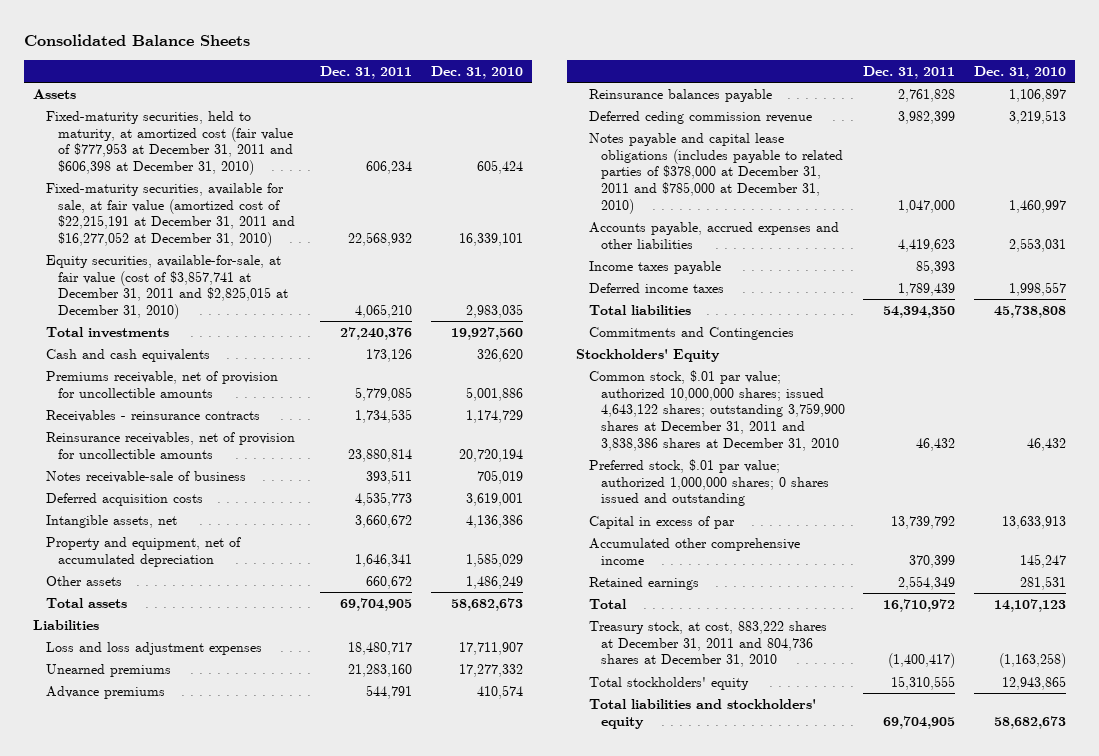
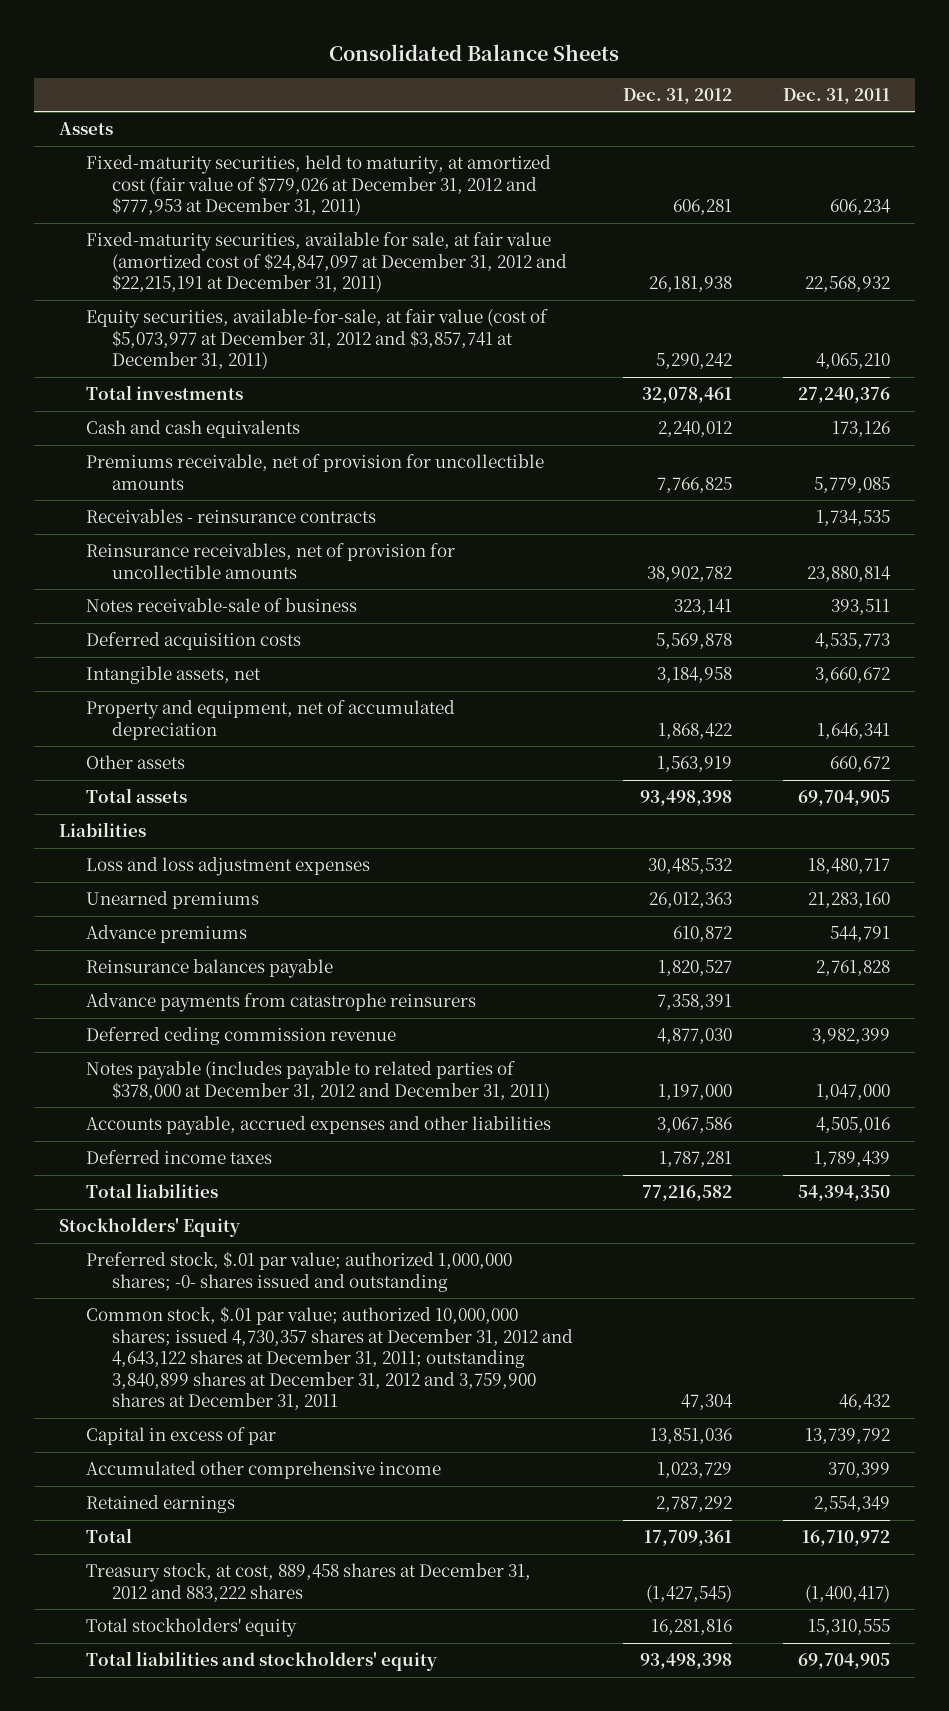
- | Dec. 31, 2011 | Dec. 31, 2010
+ | Dec. 31, 2012 | Dec. 31, 2011
- Fixed-maturity securities, held to maturity, at amortized cost (fair value of $777,953 at December 31, 2011 and $606,398 at December 31, 2010) | 606,234 | 605,424
- Fixed-maturity securities, available for sale, at fair value (amortized cost of $22,215,191 at December 31, 2011 and $16,277,052 at December 31, 2010) | 22,568,932 | 16,339,101
- Equity securities, available-for-sale, at fair value (cost of $3,857,741 at December 31, 2011 and $2,825,015 at December 31, 2010) | 4,065,210 | 2,983,035
+ Fixed-maturity securities, held to maturity, at amortized cost (fair value of $779,026 at December 31, 2012 and $777,953 at December 31, 2011) | 606,281 | 606,234
+ Fixed-maturity securities, available for sale, at fair value (amortized cost of $24,847,097 at December 31, 2012 and $22,215,191 at December 31, 2011) | 26,181,938 | 22,568,932
+ Equity securities, available-for-sale, at fair value (cost of $5,073,977 at December 31, 2012 and $3,857,741 at December 31, 2011) | 5,290,242 | 4,065,210
+ Advance payments from catastrophe reinsurers | 7,358,391 |
- Notes payable and capital lease obligations (includes payable to related parties of $378,000 at December 31, 2011 and $785,000 at December 31, 2010) | 1,047,000 | 1,460,997
- Accounts payable, accrued expenses and other liabilities | 4,419,623 | 2,553,031
- Income taxes payable | 85,393 |
+ Notes payable (includes payable to related parties of $378,000 at December 31, 2012 and December 31, 2011) | 1,197,000 | 1,047,000
+ Accounts payable, accrued expenses and other liabilities | 3,067,586 | 4,505,016
- Commitments and Contingencies
- Common stock, $.01 par value; authorized 10,000,000 shares; issued 4,643,122 shares; outstanding 3,759,900 shares at December 31, 2011 and 3,838,386 shares at December 31, 2010 | 46,432 | 46,432
- Preferred stock, $.01 par value; authorized 1,000,000 shares; 0 shares issued and outstanding
+ Preferred stock, $.01 par value; authorized 1,000,000 shares; -0- shares issued and outstanding
+ Common stock, $.01 par value; authorized 10,000,000 shares; issued 4,730,357 shares at December 31, 2012 and 4,643,122 shares at December 31, 2011; outstanding 3,840,899 shares at December 31, 2012 and 3,759,900 shares at December 31, 2011 | 47,304 | 46,432
- Treasury stock, at cost, 883,222 shares at December 31, 2011 and 804,736 shares at December 31, 2010 | (1,400,417) | (1,163,258)
+ Treasury stock, at cost, 889,458 shares at December 31, 2012 and 883,222 shares | (1,427,545) | (1,400,417)

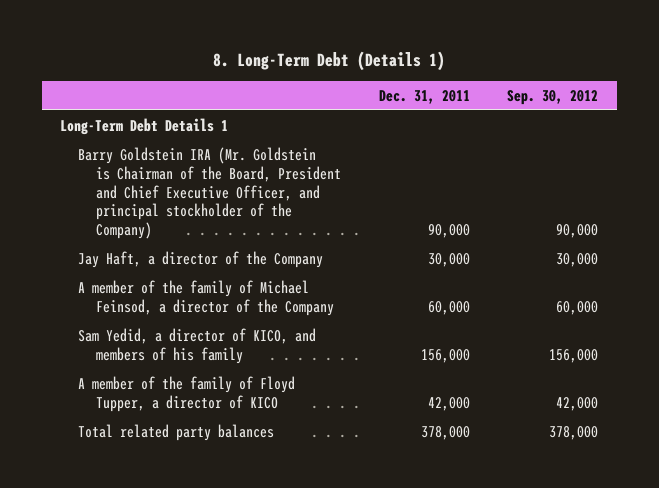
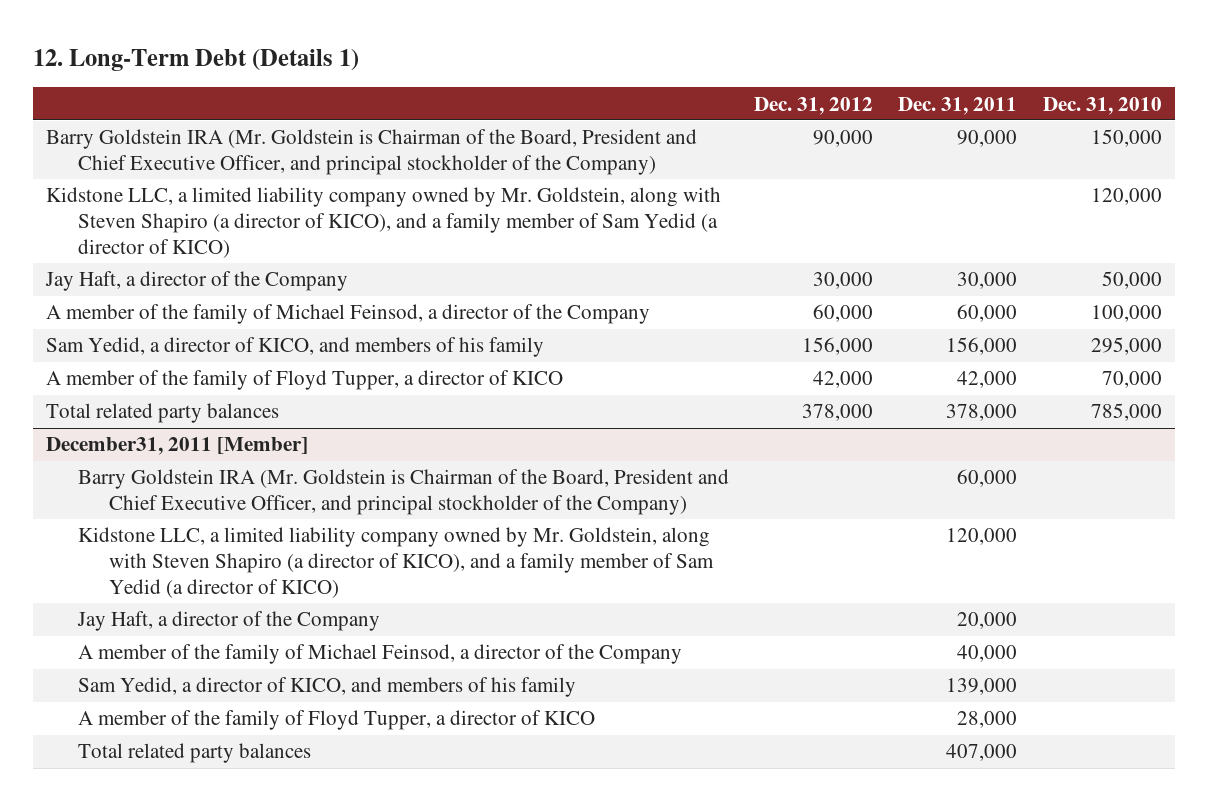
- 8. Long-Term Debt (Details 1)
+ 12. Long-Term Debt (Details 1)
- | Dec. 31, 2011 | Sep. 30, 2012
+ | Dec. 31, 2012 | Dec. 31, 2011 | Dec. 31, 2010
- Long-Term Debt Details 1
+ Kidstone LLC, a limited liability company owned by Mr. Goldstein, along with Steven Shapiro (a director of KICO), and a family member of Sam Yedid (a director of KICO) | | | 120,000
+ December31, 2011 [Member]
+ Barry Goldstein IRA (Mr. Goldstein is Chairman of the Board, President and Chief Executive Officer, and principal stockholder of the Company) | | 60,000 |
+ Kidstone LLC, a limited liability company owned by Mr. Goldstein, along with Steven Shapiro (a director of KICO), and a family member of Sam Yedid (a director of KICO) | | 120,000 |
+ Jay Haft, a director of the Company | | 20,000 |
+ A member of the family of Michael Feinsod, a director of the Company | | 40,000 |
+ Sam Yedid, a director of KICO, and members of his family | | 139,000 |
+ A member of the family of Floyd Tupper, a director of KICO | | 28,000 |
+ Total related party balances | | 407,000 |

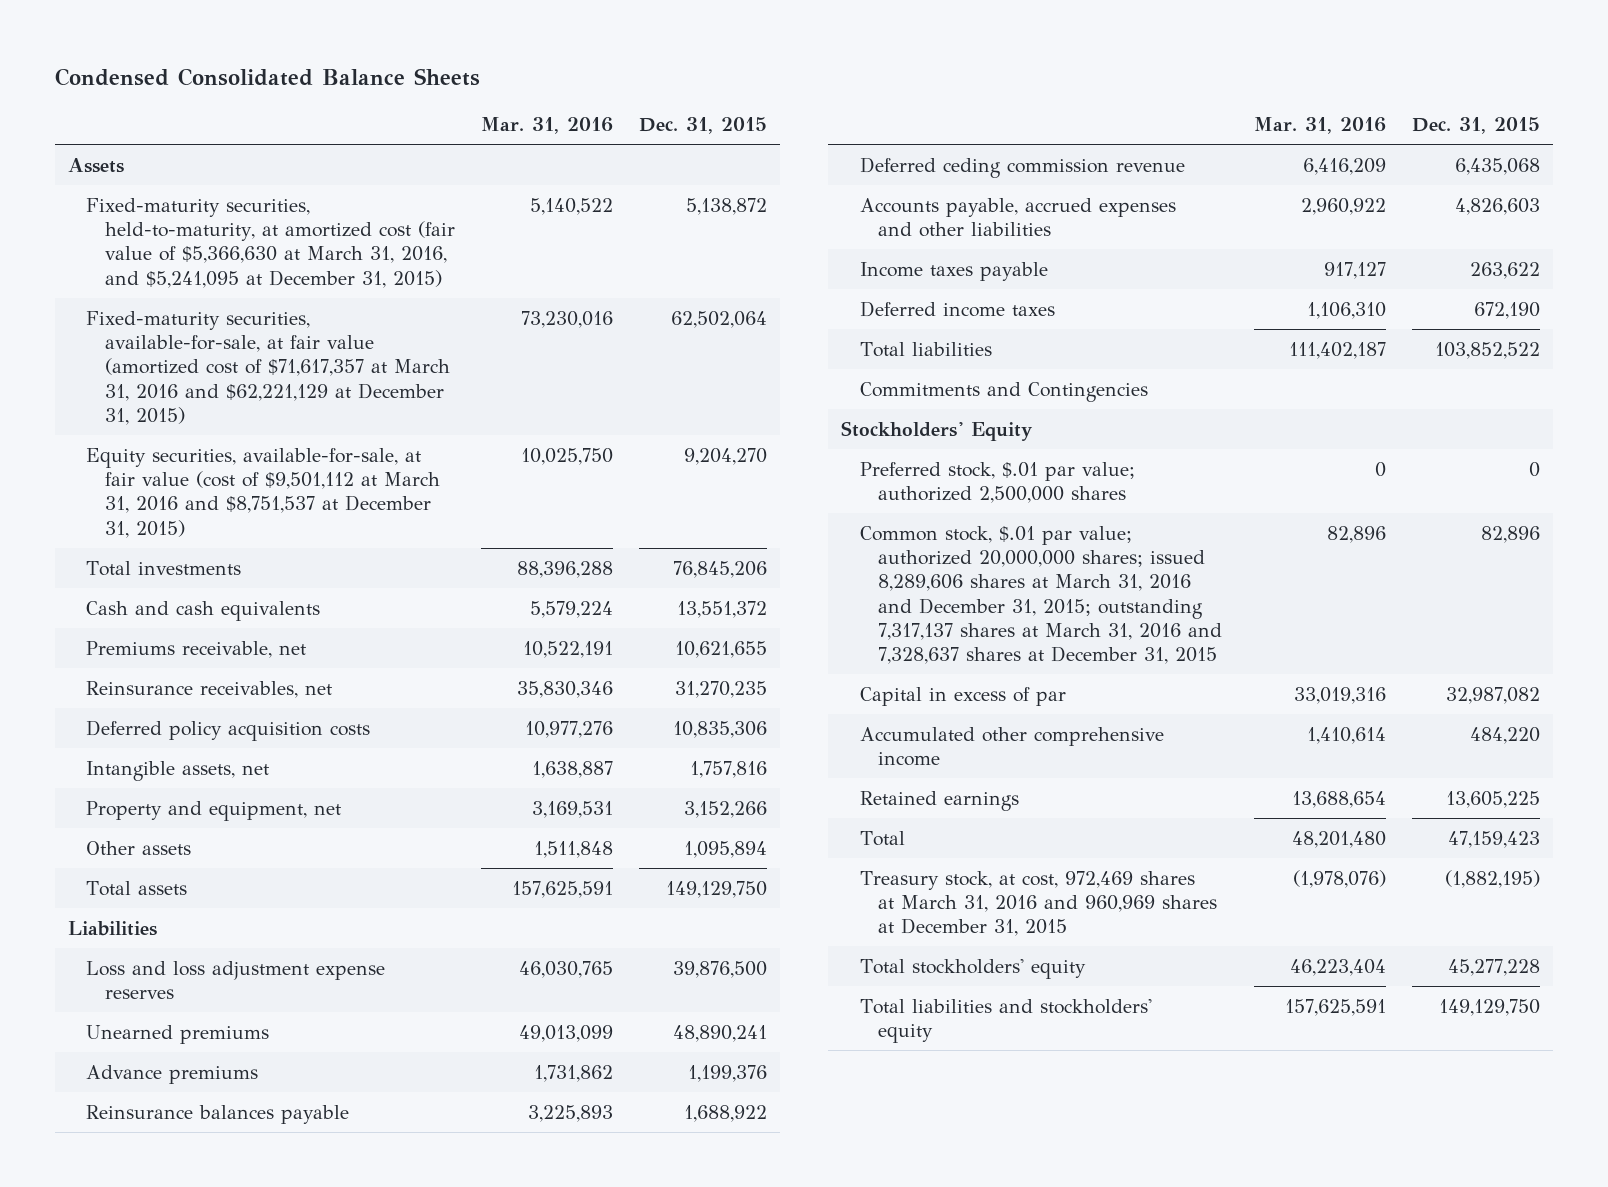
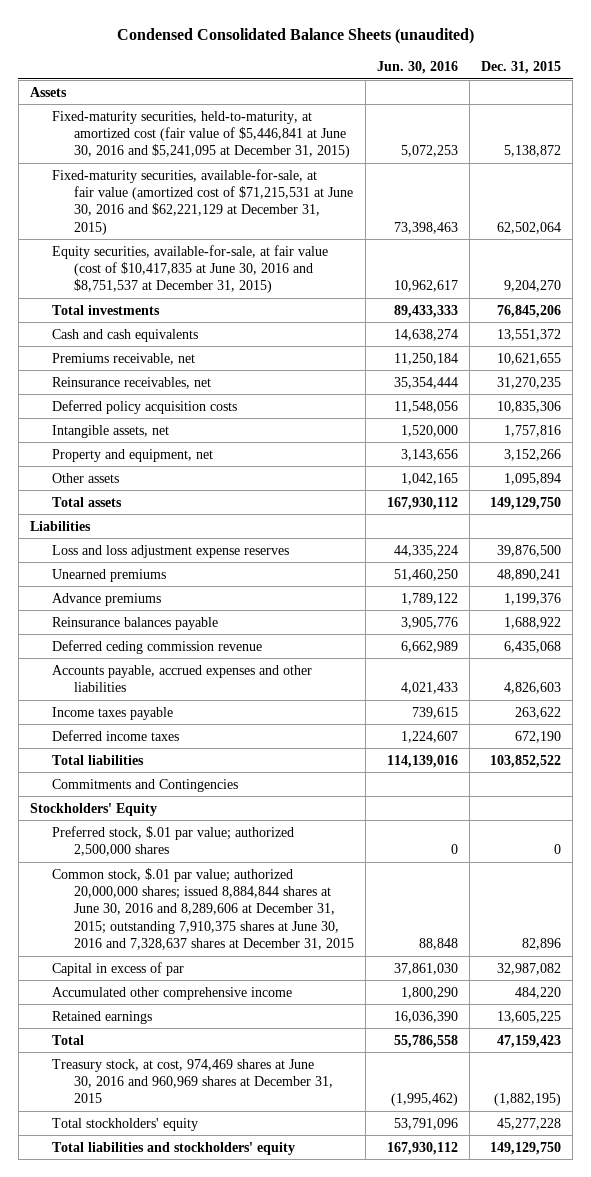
- Condensed Consolidated Balance Sheets
+ Condensed Consolidated Balance Sheets (unaudited)
- | Mar. 31, 2016 | Dec. 31, 2015
+ | Jun. 30, 2016 | Dec. 31, 2015
- Fixed-maturity securities, held-to-maturity, at amortized cost (fair value of $5,366,630 at March 31, 2016, and $5,241,095 at December 31, 2015) | 5,140,522 | 5,138,872
- Fixed-maturity securities, available-for-sale, at fair value (amortized cost of $71,617,357 at March 31, 2016 and $62,221,129 at December 31, 2015) | 73,230,016 | 62,502,064
- Equity securities, available-for-sale, at fair value (cost of $9,501,112 at March 31, 2016 and $8,751,537 at December 31, 2015) | 10,025,750 | 9,204,270
+ Fixed-maturity securities, held-to-maturity, at amortized cost (fair value of $5,446,841 at June 30, 2016 and $5,241,095 at December 31, 2015) | 5,072,253 | 5,138,872
+ Fixed-maturity securities, available-for-sale, at fair value (amortized cost of $71,215,531 at June 30, 2016 and $62,221,129 at December 31, 2015) | 73,398,463 | 62,502,064
+ Equity securities, available-for-sale, at fair value (cost of $10,417,835 at June 30, 2016 and $8,751,537 at December 31, 2015) | 10,962,617 | 9,204,270
- Common stock, $.01 par value; authorized 20,000,000 shares; issued 8,289,606 shares at March 31, 2016 and December 31, 2015; outstanding 7,317,137 shares at March 31, 2016 and 7,328,637 shares at December 31, 2015 | 82,896 | 82,896
+ Common stock, $.01 par value; authorized 20,000,000 shares; issued 8,884,844 shares at June 30, 2016 and 8,289,606 at December 31, 2015; outstanding 7,910,375 shares at June 30, 2016 and 7,328,637 shares at December 31, 2015 | 88,848 | 82,896
- Treasury stock, at cost, 972,469 shares at March 31, 2016 and 960,969 shares at December 31, 2015 | (1,978,076) | (1,882,195)
+ Treasury stock, at cost, 974,469 shares at June 30, 2016 and 960,969 shares at December 31, 2015 | (1,995,462) | (1,882,195)

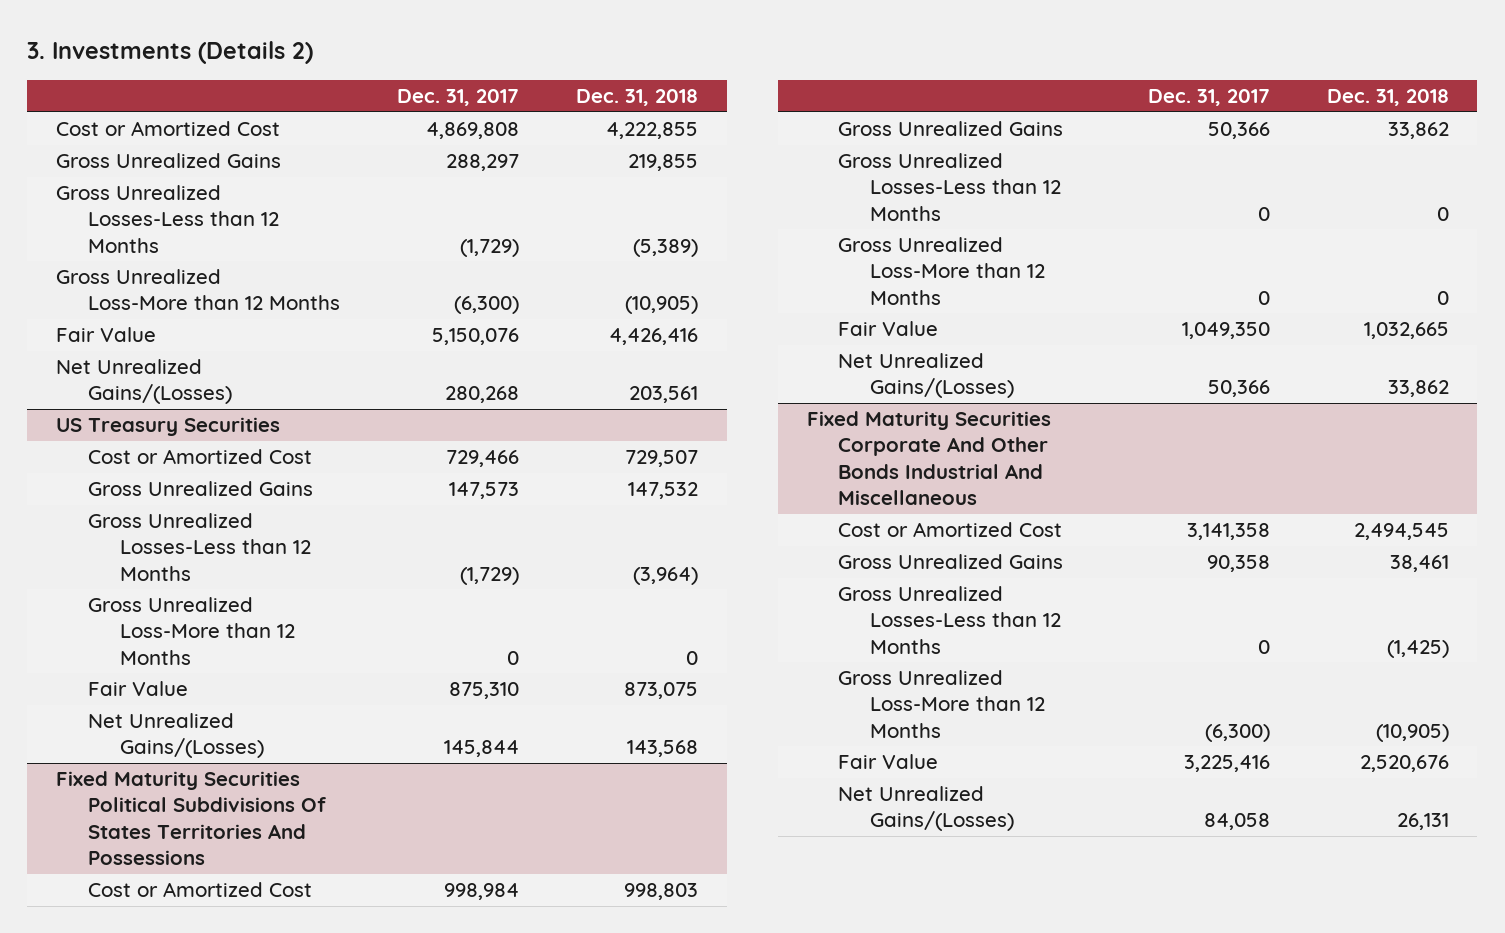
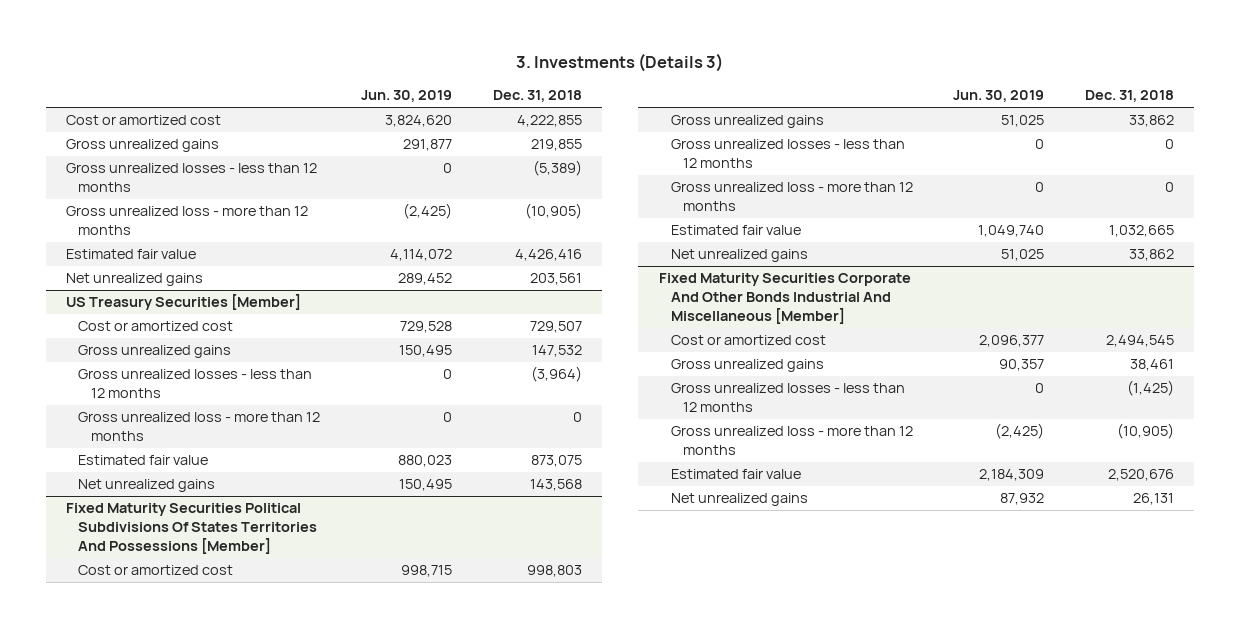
- 3. Investments (Details 2)
+ 3. Investments (Details 3)
- | Dec. 31, 2017 | Dec. 31, 2018
+ | Jun. 30, 2019 | Dec. 31, 2018
- Cost or Amortized Cost | 4,869,808 | 4,222,855
- Gross Unrealized Gains | 288,297 | 219,855
- Gross Unrealized Losses-Less than 12 Months | (1,729) | (5,389)
- Gross Unrealized Loss-More than 12 Months | (6,300) | (10,905)
- Fair Value | 5,150,076 | 4,426,416
- Net Unrealized Gains/(Losses) | 280,268 | 203,561
- US Treasury Securities
- Cost or Amortized Cost | 729,466 | 729,507
- Gross Unrealized Gains | 147,573 | 147,532
- Gross Unrealized Losses-Less than 12 Months | (1,729) | (3,964)
- Gross Unrealized Loss-More than 12 Months | 0 | 0
- Fair Value | 875,310 | 873,075
- Net Unrealized Gains/(Losses) | 145,844 | 143,568
- Fixed Maturity Securities Political Subdivisions Of States Territories And Possessions
- Cost or Amortized Cost | 998,984 | 998,803
- Gross Unrealized Gains | 50,366 | 33,862
- Gross Unrealized Losses-Less than 12 Months | 0 | 0
- Gross Unrealized Loss-More than 12 Months | 0 | 0
- Fair Value | 1,049,350 | 1,032,665
- Net Unrealized Gains/(Losses) | 50,366 | 33,862
- Fixed Maturity Securities Corporate And Other Bonds Industrial And Miscellaneous
- Cost or Amortized Cost | 3,141,358 | 2,494,545
- Gross Unrealized Gains | 90,358 | 38,461
- Gross Unrealized Losses-Less than 12 Months | 0 | (1,425)
- Gross Unrealized Loss-More than 12 Months | (6,300) | (10,905)
- Fair Value | 3,225,416 | 2,520,676
- Net Unrealized Gains/(Losses) | 84,058 | 26,131
+ Cost or amortized cost | 3,824,620 | 4,222,855
+ Gross unrealized gains | 291,877 | 219,855
+ Gross unrealized losses - less than 12 months | 0 | (5,389)
+ Gross unrealized loss - more than 12 months | (2,425) | (10,905)
+ Estimated fair value | 4,114,072 | 4,426,416
+ Net unrealized gains | 289,452 | 203,561
+ US Treasury Securities [Member]
+ Cost or amortized cost | 729,528 | 729,507
+ Gross unrealized gains | 150,495 | 147,532
+ Gross unrealized losses - less than 12 months | 0 | (3,964)
+ Gross unrealized loss - more than 12 months | 0 | 0
+ Estimated fair value | 880,023 | 873,075
+ Net unrealized gains | 150,495 | 143,568
+ Fixed Maturity Securities Political Subdivisions Of States Territories And Possessions [Member]
+ Cost or amortized cost | 998,715 | 998,803
+ Gross unrealized gains | 51,025 | 33,862
+ Gross unrealized losses - less than 12 months | 0 | 0
+ Gross unrealized loss - more than 12 months | 0 | 0
+ Estimated fair value | 1,049,740 | 1,032,665
+ Net unrealized gains | 51,025 | 33,862
+ Fixed Maturity Securities Corporate And Other Bonds Industrial And Miscellaneous [Member]
+ Cost or amortized cost | 2,096,377 | 2,494,545
+ Gross unrealized gains | 90,357 | 38,461
+ Gross unrealized losses - less than 12 months | 0 | (1,425)
+ Gross unrealized loss - more than 12 months | (2,425) | (10,905)
+ Estimated fair value | 2,184,309 | 2,520,676
+ Net unrealized gains | 87,932 | 26,131

